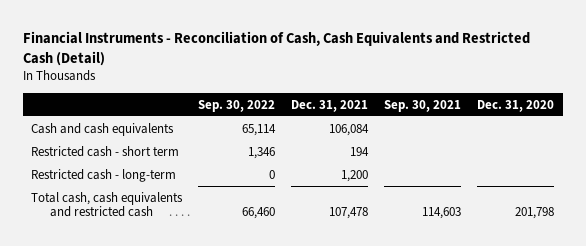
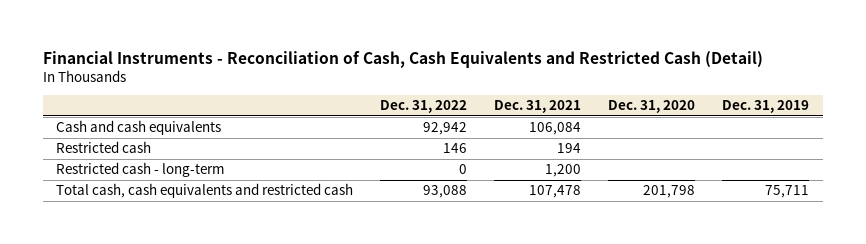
- | Sep. 30, 2022 | Dec. 31, 2021 | Sep. 30, 2021 | Dec. 31, 2020
+ | Dec. 31, 2022 | Dec. 31, 2021 | Dec. 31, 2020 | Dec. 31, 2019
- Restricted cash - short term | 1,346 | 194 | |
+ Restricted cash | 146 | 194 | |

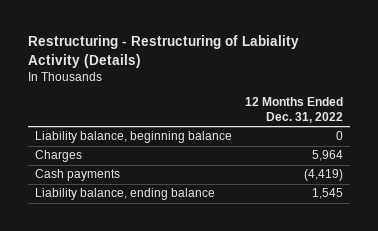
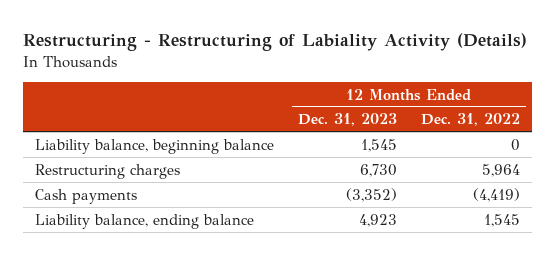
- | 12 Months Ended Dec. 31, 2022
+ | 12 Months Ended Dec. 31, 2023 | 12 Months Ended Dec. 31, 2022
- Charges | 5,964
+ Restructuring charges | 6,730 | 5,964

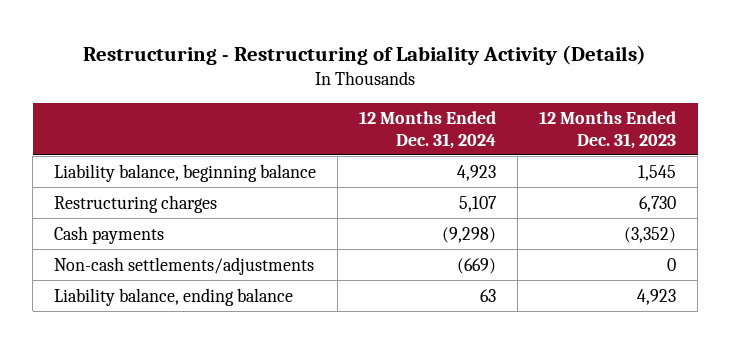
- | 12 Months Ended Dec. 31, 2023 | 12 Months Ended Dec. 31, 2022
+ | 12 Months Ended Dec. 31, 2024 | 12 Months Ended Dec. 31, 2023
+ Non-cash settlements/adjustments | (669) | 0

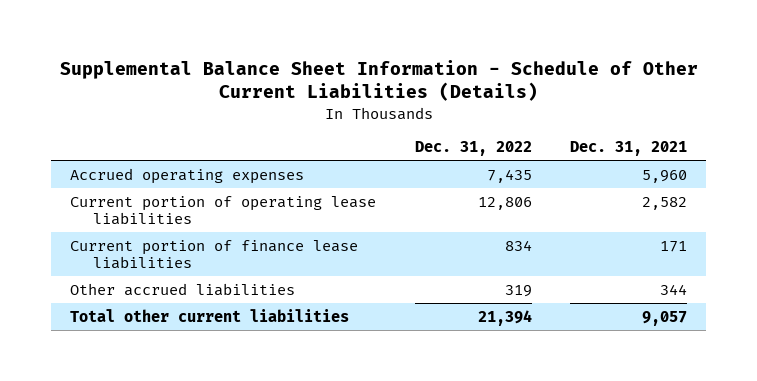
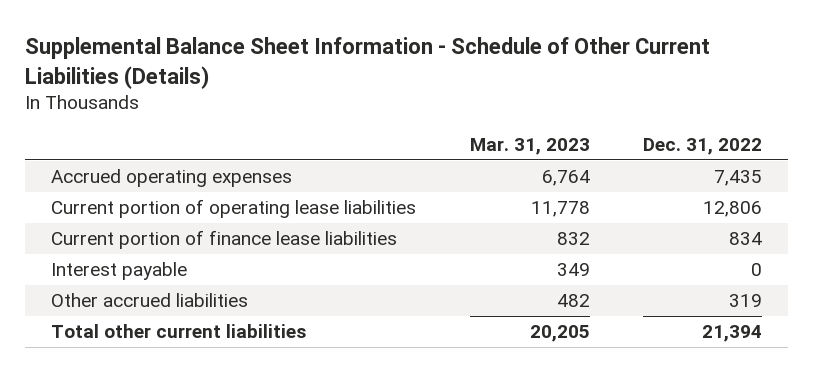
- | Dec. 31, 2022 | Dec. 31, 2021
+ | Mar. 31, 2023 | Dec. 31, 2022
+ Interest payable | 349 | 0

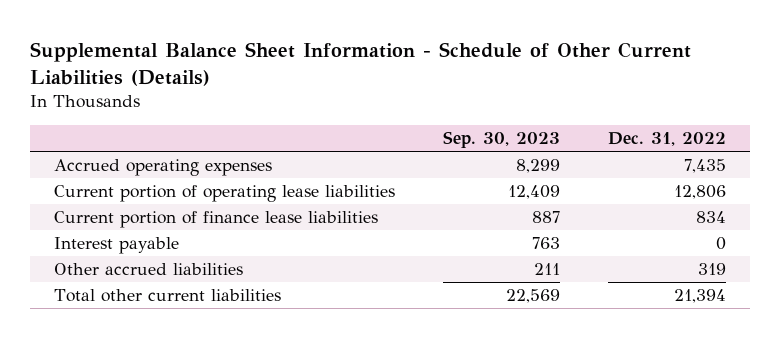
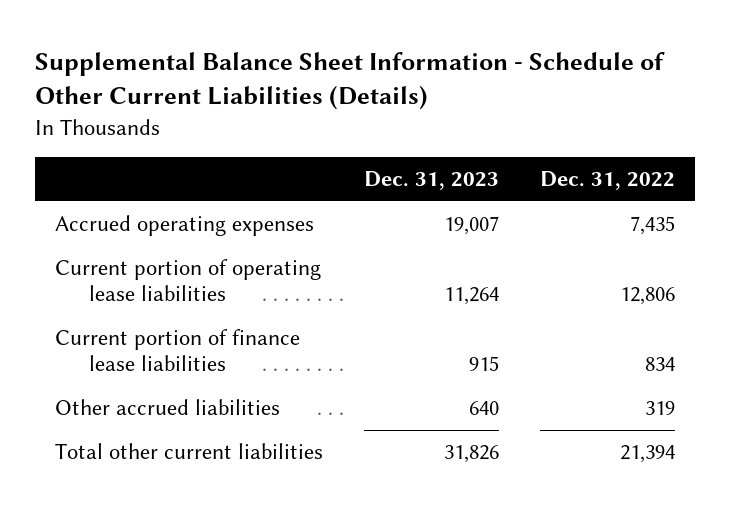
- | Sep. 30, 2023 | Dec. 31, 2022
+ | Dec. 31, 2023 | Dec. 31, 2022
- Interest payable | 763 | 0

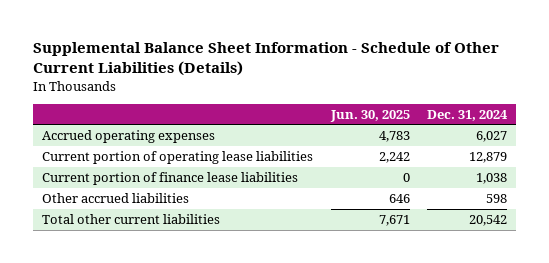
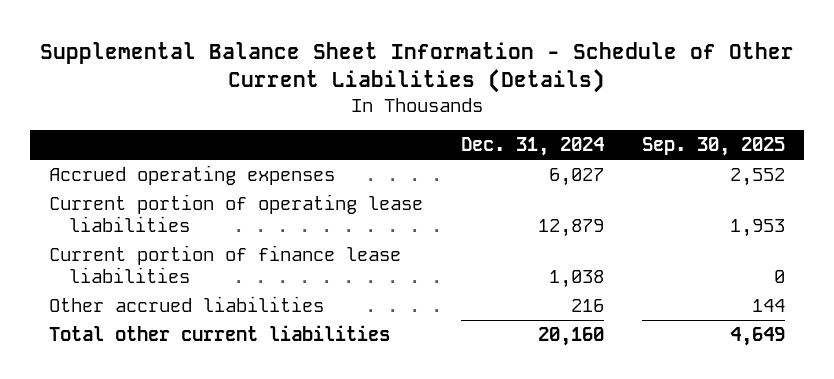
- | Jun. 30, 2025 | Dec. 31, 2024
+ | Dec. 31, 2024 | Sep. 30, 2025
- Other accrued liabilities | 646 | 598
- Total other current liabilities | 7,671 | 20,542
+ Other accrued liabilities | 216 | 144
+ Total other current liabilities | 20,160 | 4,649

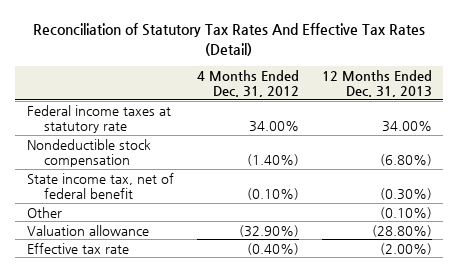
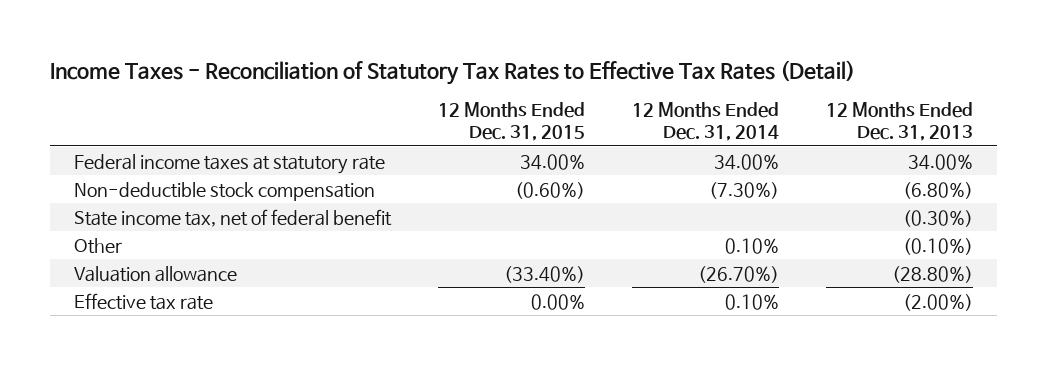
- Reconciliation of Statutory Tax Rates And Effective Tax Rates (Detail)
+ Income Taxes - Reconciliation of Statutory Tax Rates to Effective Tax Rates (Detail)
- | 4 Months Ended Dec. 31, 2012 | 12 Months Ended Dec. 31, 2013
+ | 12 Months Ended Dec. 31, 2015 | 12 Months Ended Dec. 31, 2014 | 12 Months Ended Dec. 31, 2013
- Nondeductible stock compensation | (1.40%) | (6.80%)
+ Non-deductible stock compensation | (0.60%) | (7.30%) | (6.80%)

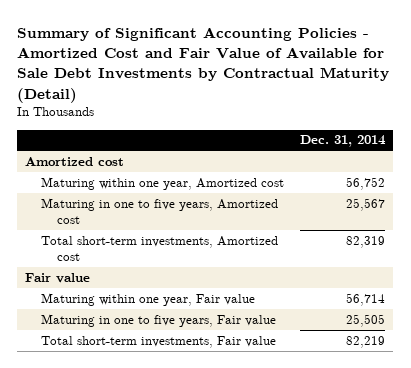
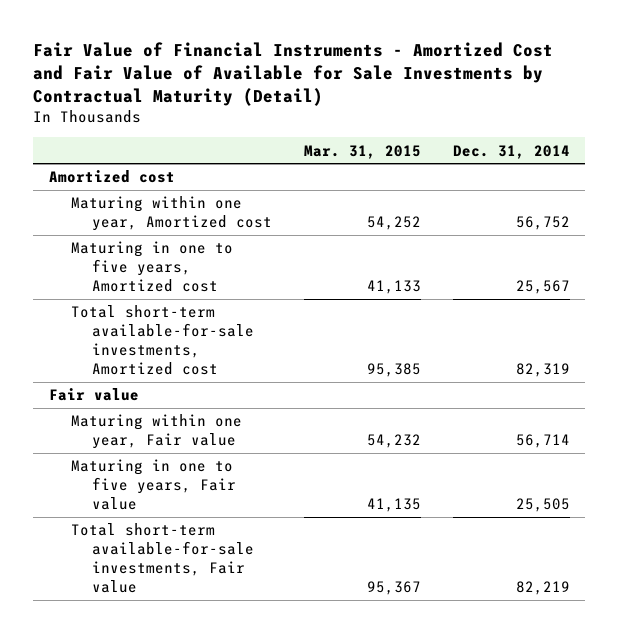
- Summary of Significant Accounting Policies - Amortized Cost and Fair Value of Available for Sale Debt Investments by Contractual Maturity (Detail)
+ Fair Value of Financial Instruments - Amortized Cost and Fair Value of Available for Sale Investments by Contractual Maturity (Detail)
- | Dec. 31, 2014
+ | Mar. 31, 2015 | Dec. 31, 2014
- Total short-term investments, Amortized cost | 82,319
+ Total short-term available-for-sale investments, Amortized cost | 95,385 | 82,319
- Total short-term investments, Fair value | 82,219
+ Total short-term available-for-sale investments, Fair value | 95,367 | 82,219

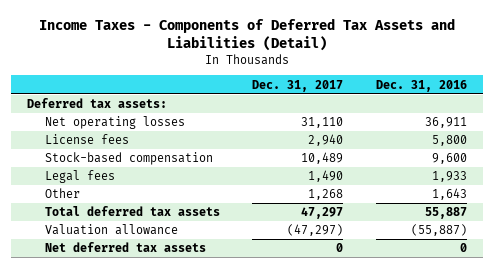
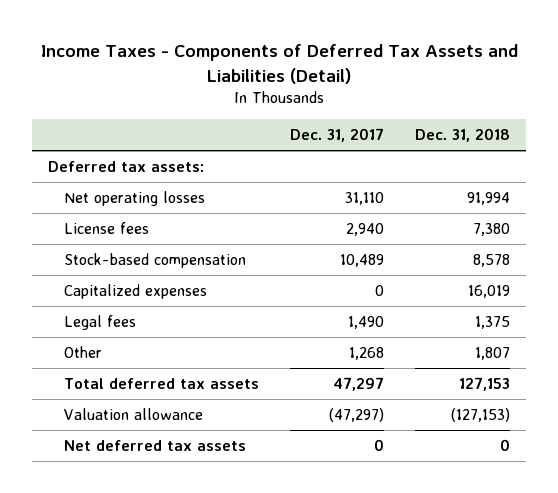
- | Dec. 31, 2017 | Dec. 31, 2016
+ | Dec. 31, 2017 | Dec. 31, 2018
+ Capitalized expenses | 0 | 16,019

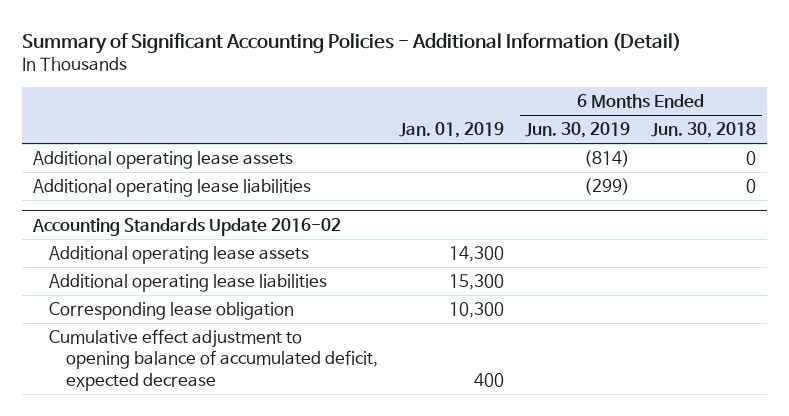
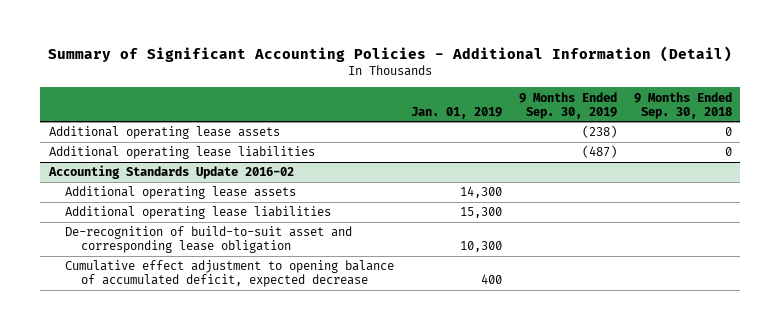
- | Jan. 01, 2019 | 6 Months Ended Jun. 30, 2019 | 6 Months Ended Jun. 30, 2018
+ | Jan. 01, 2019 | 9 Months Ended Sep. 30, 2019 | 9 Months Ended Sep. 30, 2018
@ Accounting Standards Update 2016-02
- Corresponding lease obligation | 10,300 | |
+ De-recognition of build-to-suit asset and corresponding lease obligation | 10,300 | |

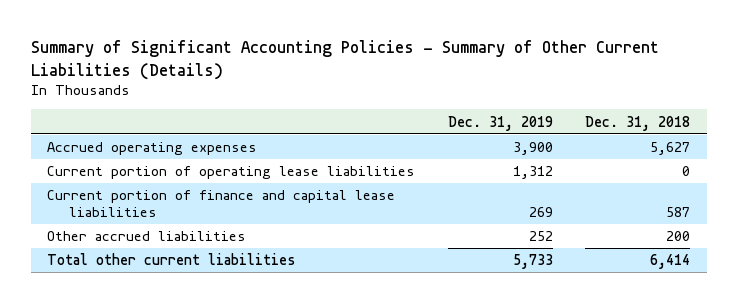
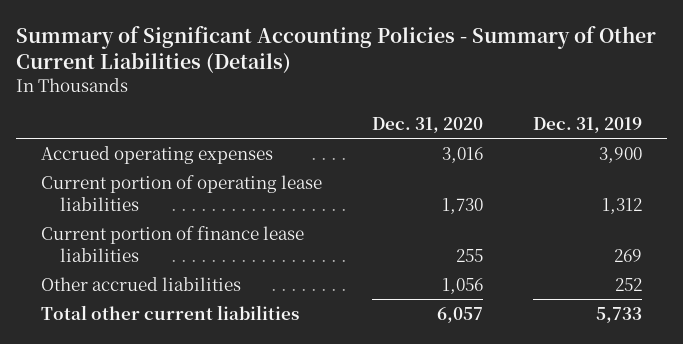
- | Dec. 31, 2019 | Dec. 31, 2018
+ | Dec. 31, 2020 | Dec. 31, 2019
- Current portion of finance and capital lease liabilities | 269 | 587
+ Current portion of finance lease liabilities | 255 | 269

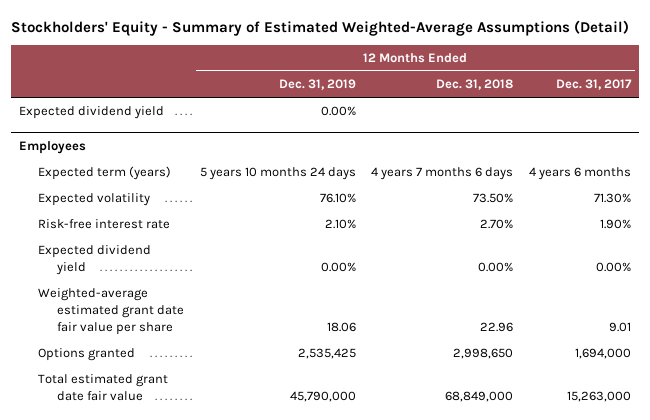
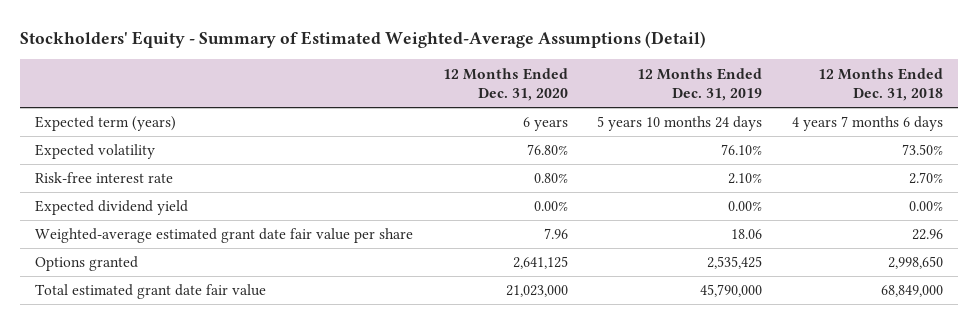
- | 12 Months Ended Dec. 31, 2019 | 12 Months Ended Dec. 31, 2018 | 12 Months Ended Dec. 31, 2017
+ | 12 Months Ended Dec. 31, 2020 | 12 Months Ended Dec. 31, 2019 | 12 Months Ended Dec. 31, 2018
- Expected dividend yield | 0.00% | |
- Employees

